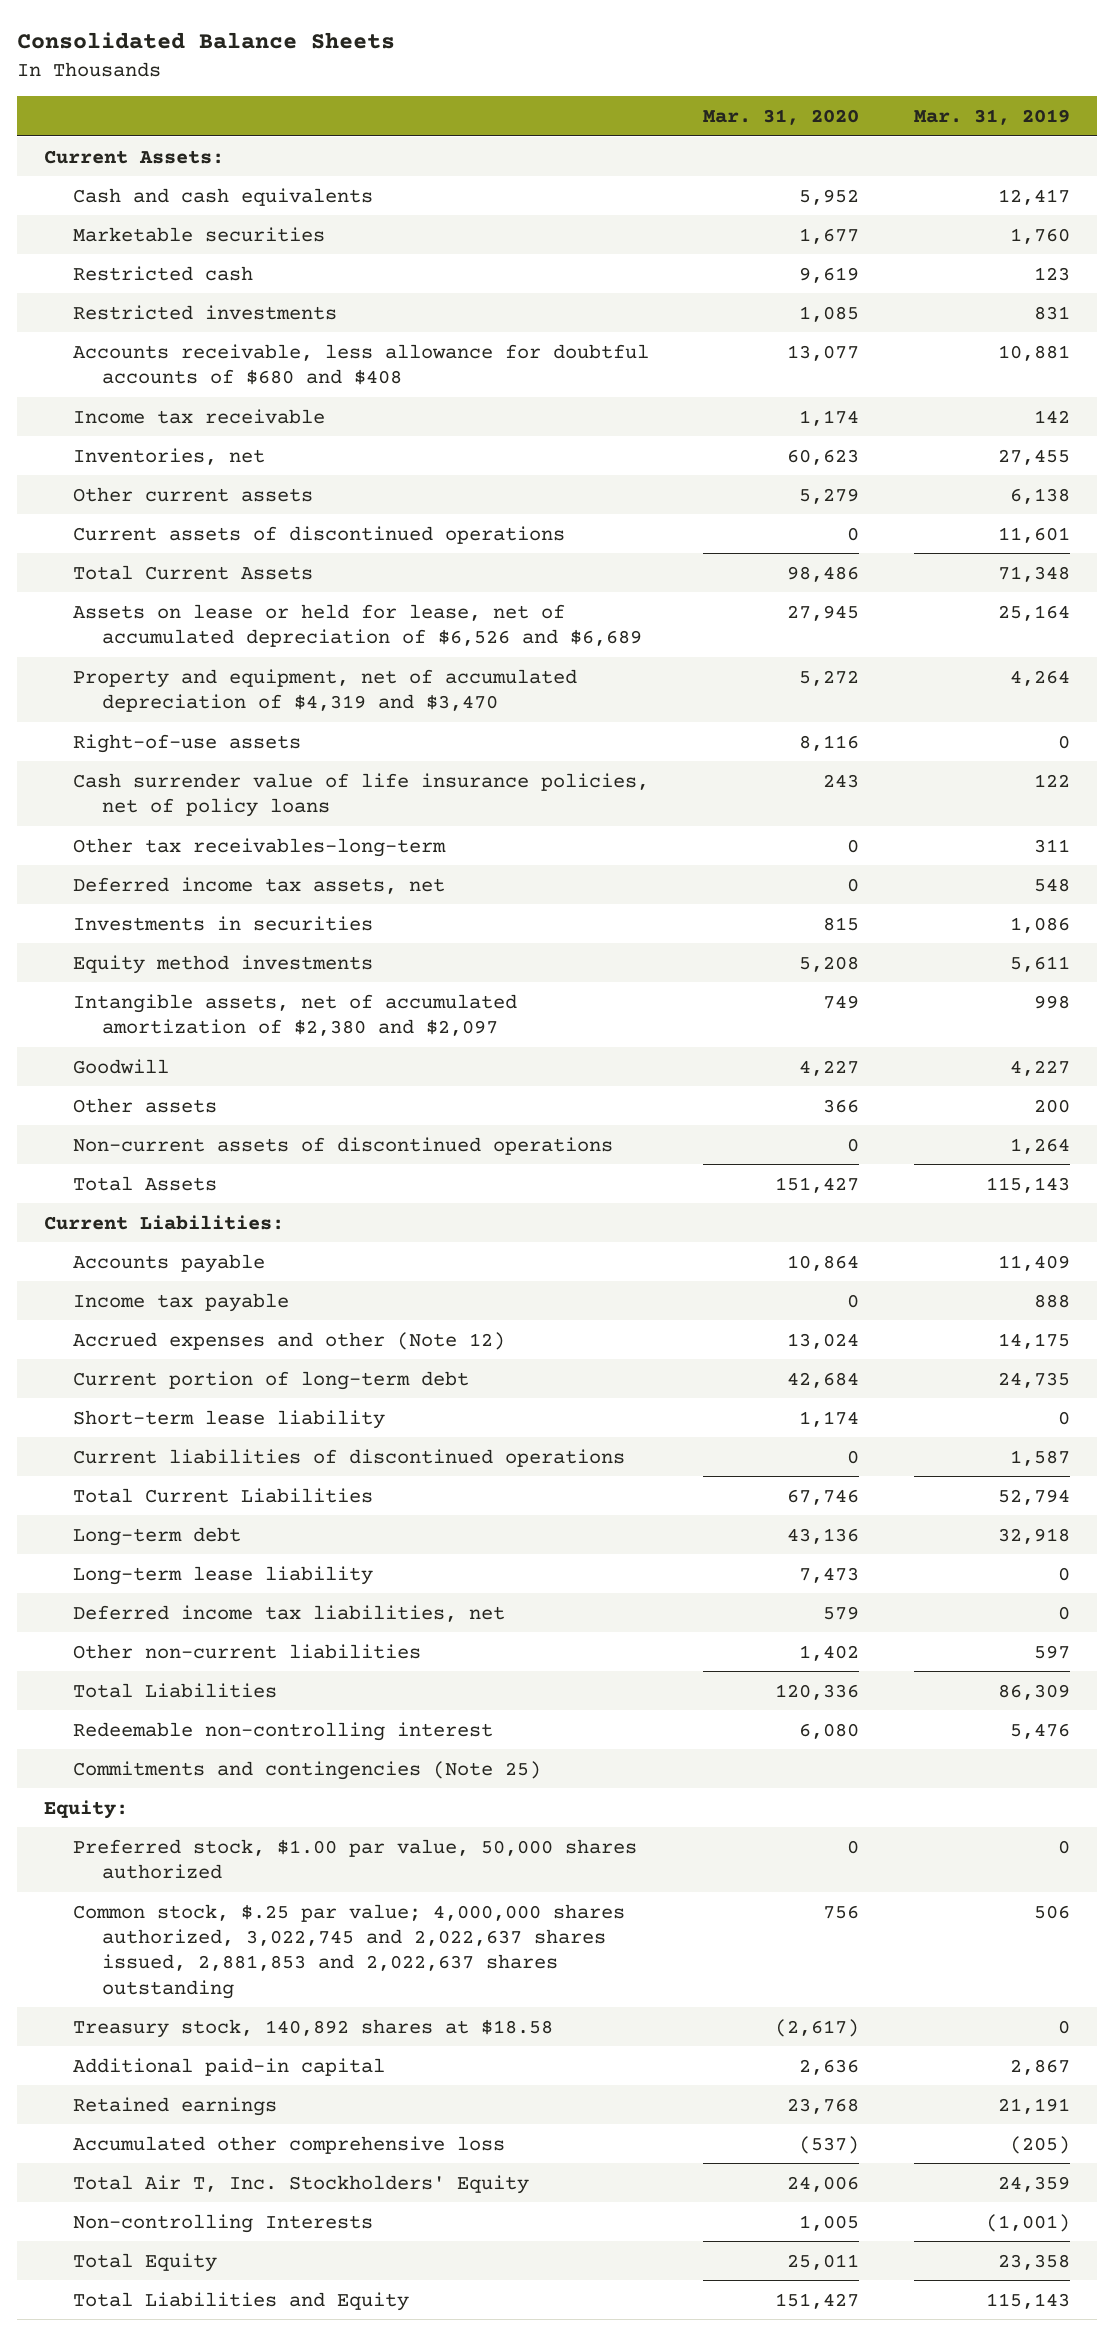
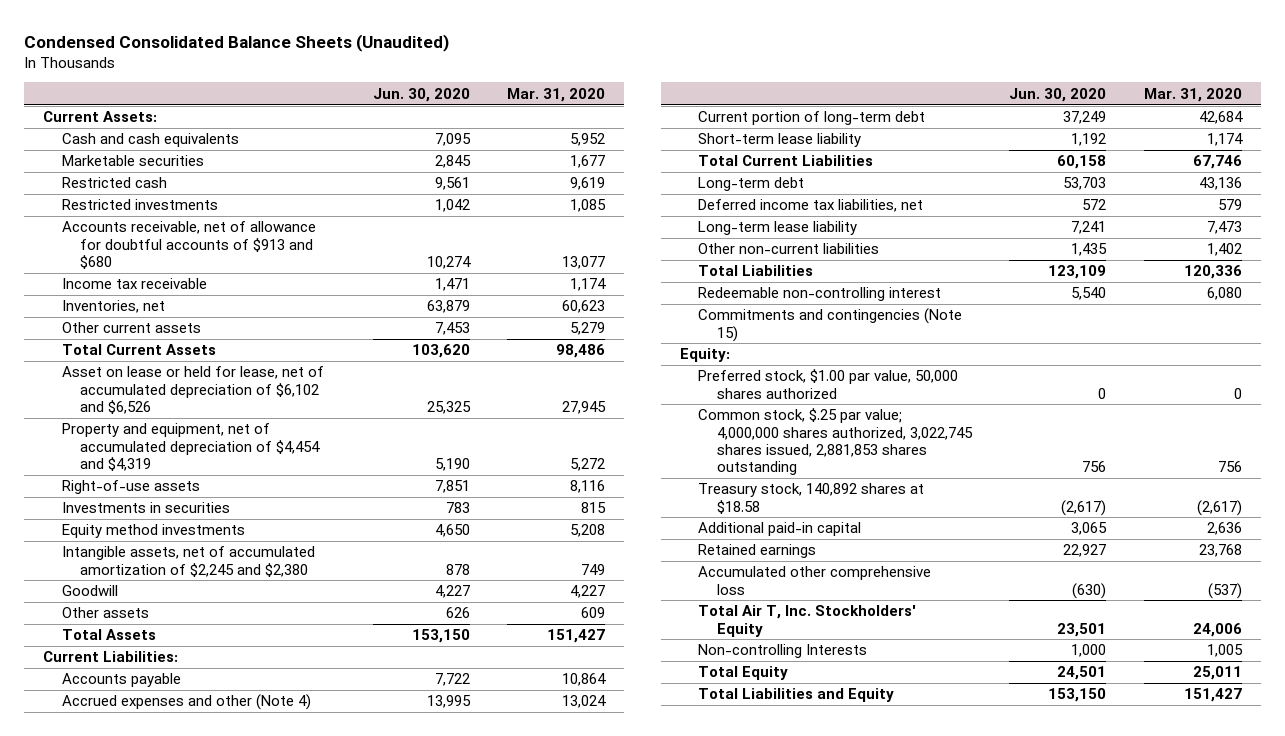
- Consolidated Balance Sheets
+ Condensed Consolidated Balance Sheets (Unaudited)
- | Mar. 31, 2020 | Mar. 31, 2019
+ | Jun. 30, 2020 | Mar. 31, 2020
- Accounts receivable, less allowance for doubtful accounts of $680 and $408 | 13,077 | 10,881
+ Accounts receivable, net of allowance for doubtful accounts of $913 and $680 | 10,274 | 13,077
- Current assets of discontinued operations | 0 | 11,601
- Assets on lease or held for lease, net of accumulated depreciation of $6,526 and $6,689 | 27,945 | 25,164
- Property and equipment, net of accumulated depreciation of $4,319 and $3,470 | 5,272 | 4,264
+ Asset on lease or held for lease, net of accumulated depreciation of $6,102 and $6,526 | 25,325 | 27,945
+ Property and equipment, net of accumulated depreciation of $4,454 and $4,319 | 5,190 | 5,272
- Cash surrender value of life insurance policies, net of policy loans | 243 | 122
- Other tax receivables-long-term | 0 | 311
- Deferred income tax assets, net | 0 | 548
- Intangible assets, net of accumulated amortization of $2,380 and $2,097 | 749 | 998
+ Intangible assets, net of accumulated amortization of $2,245 and $2,380 | 878 | 749
- Other assets | 366 | 200
- Non-current assets of discontinued operations | 0 | 1,264
+ Other assets | 626 | 609
- Income tax payable | 0 | 888
- Accrued expenses and other (Note 12) | 13,024 | 14,175
+ Accrued expenses and other (Note 4) | 13,995 | 13,024
- Current liabilities of discontinued operations | 0 | 1,587
moved down: Long-term lease liability | 7,241 | 7,473
- Commitments and contingencies (Note 25)
+ Commitments and contingencies (Note 15)
- Common stock, $.25 par value; 4,000,000 shares authorized, 3,022,745 and 2,022,637 shares issued, 2,881,853 and 2,022,637 shares outstanding | 756 | 506
+ Common stock, $.25 par value; 4,000,000 shares authorized, 3,022,745 shares issued, 2,881,853 shares outstanding | 756 | 756

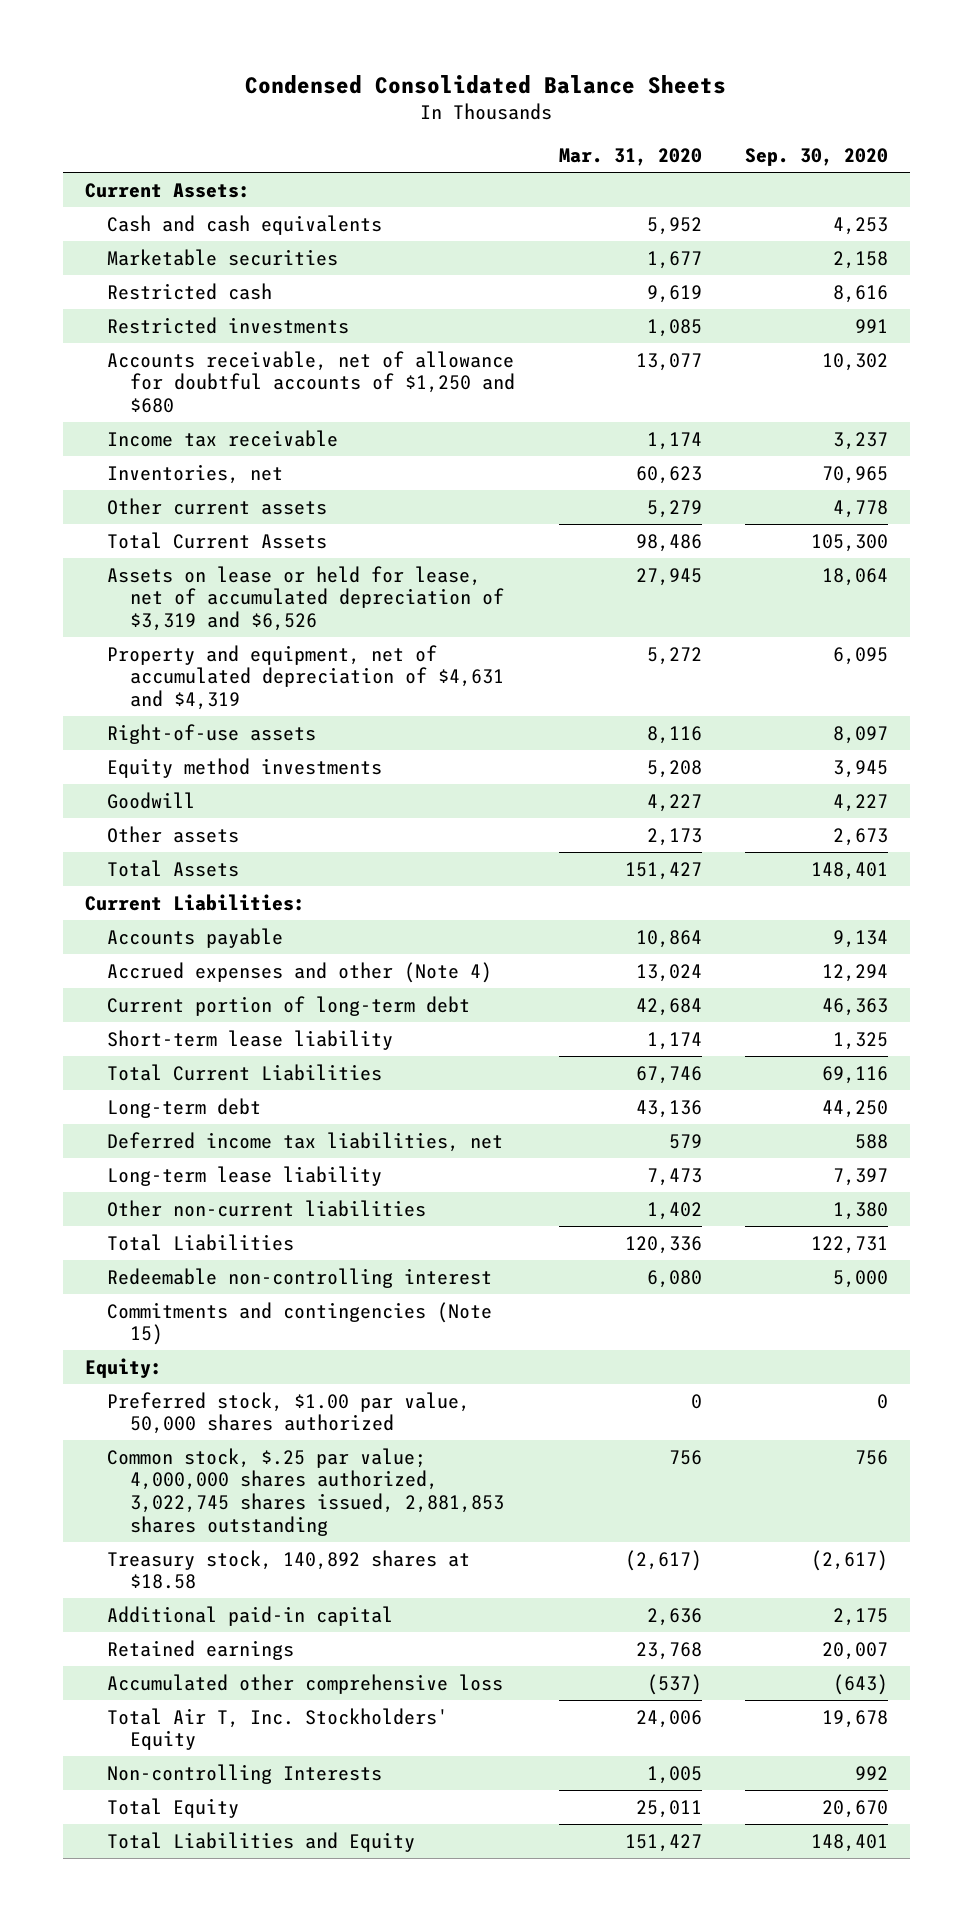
- Condensed Consolidated Balance Sheets (Unaudited)
+ Condensed Consolidated Balance Sheets
- | Jun. 30, 2020 | Mar. 31, 2020
+ | Mar. 31, 2020 | Sep. 30, 2020
- Accounts receivable, net of allowance for doubtful accounts of $913 and $680 | 10,274 | 13,077
+ Accounts receivable, net of allowance for doubtful accounts of $1,250 and $680 | 13,077 | 10,302
- Asset on lease or held for lease, net of accumulated depreciation of $6,102 and $6,526 | 25,325 | 27,945
- Property and equipment, net of accumulated depreciation of $4,454 and $4,319 | 5,190 | 5,272
+ Assets on lease or held for lease, net of accumulated depreciation of $3,319 and $6,526 | 27,945 | 18,064
+ Property and equipment, net of accumulated depreciation of $4,631 and $4,319 | 5,272 | 6,095
- Investments in securities | 783 | 815
- Intangible assets, net of accumulated amortization of $2,245 and $2,380 | 878 | 749
- Other assets | 626 | 609
+ Other assets | 2,173 | 2,673

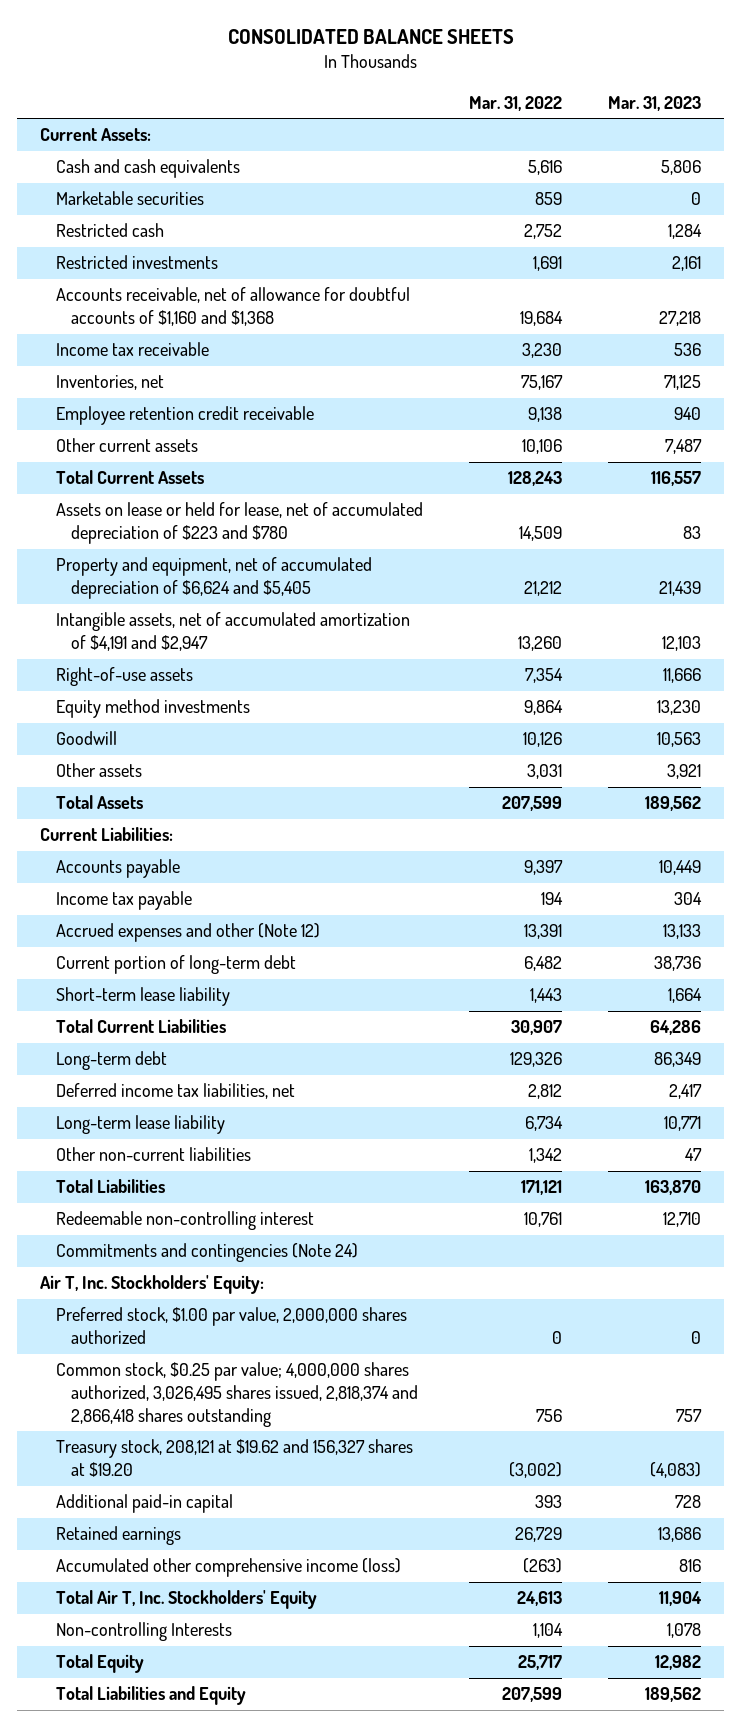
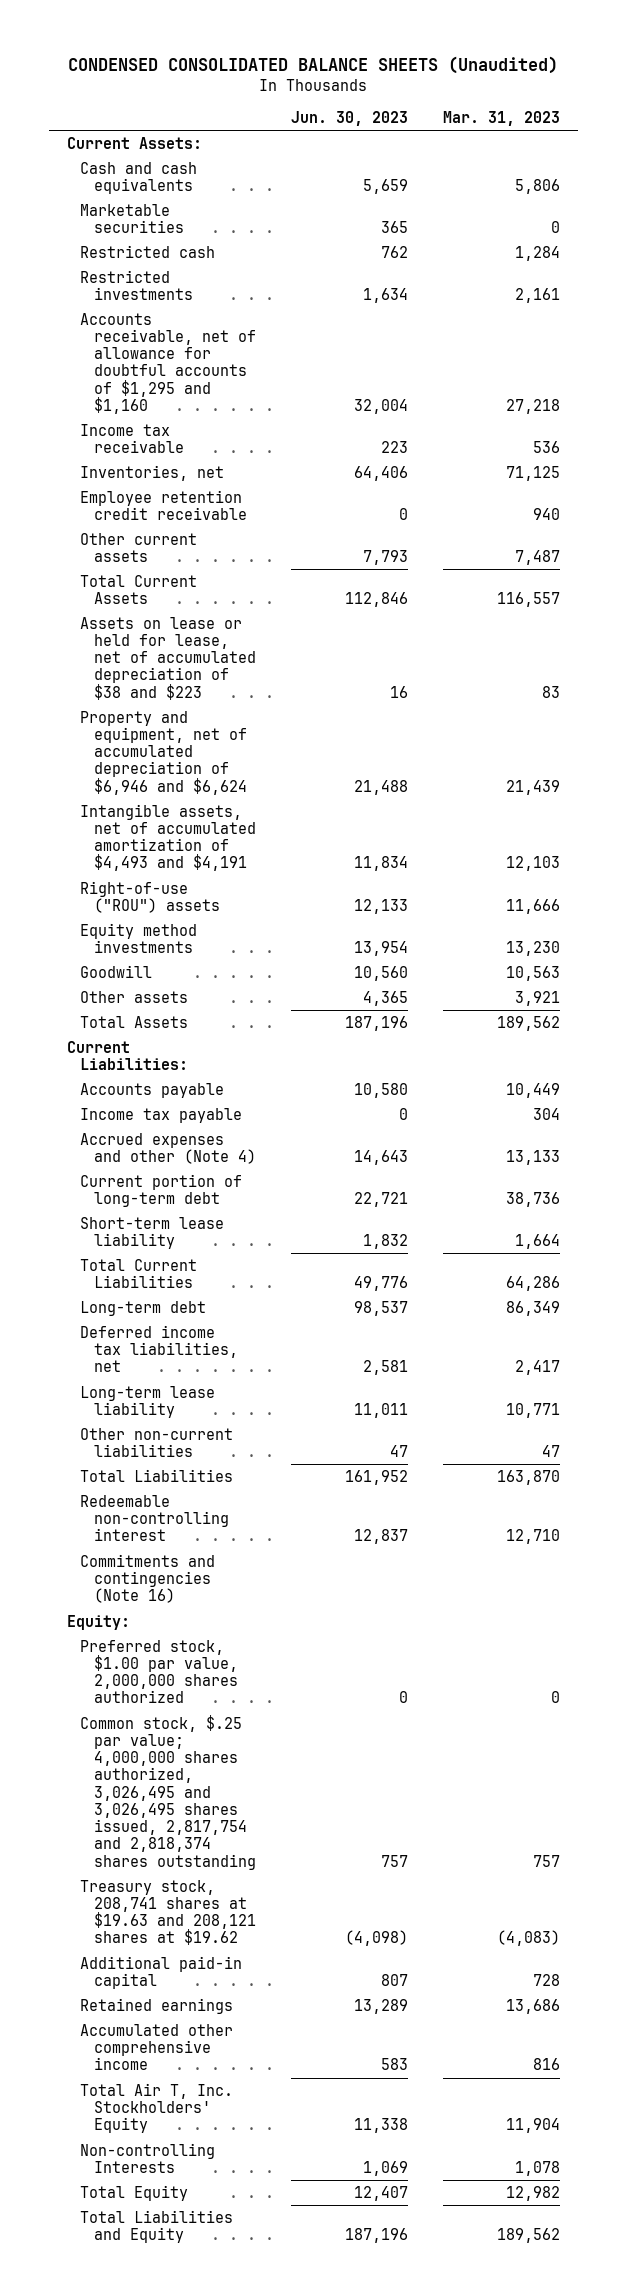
- CONSOLIDATED BALANCE SHEETS
+ CONDENSED CONSOLIDATED BALANCE SHEETS (Unaudited)
- | Mar. 31, 2022 | Mar. 31, 2023
+ | Jun. 30, 2023 | Mar. 31, 2023
- Accounts receivable, net of allowance for doubtful accounts of $1,160 and $1,368 | 19,684 | 27,218
+ Accounts receivable, net of allowance for doubtful accounts of $1,295 and $1,160 | 32,004 | 27,218
- Assets on lease or held for lease, net of accumulated depreciation of $223 and $780 | 14,509 | 83
- Property and equipment, net of accumulated depreciation of $6,624 and $5,405 | 21,212 | 21,439
- Intangible assets, net of accumulated amortization of $4,191 and $2,947 | 13,260 | 12,103
- Right-of-use assets | 7,354 | 11,666
+ Assets on lease or held for lease, net of accumulated depreciation of $38 and $223 | 16 | 83
+ Property and equipment, net of accumulated depreciation of $6,946 and $6,624 | 21,488 | 21,439
+ Intangible assets, net of accumulated amortization of $4,493 and $4,191 | 11,834 | 12,103
+ Right-of-use ("ROU") assets | 12,133 | 11,666
- Accrued expenses and other (Note 12) | 13,391 | 13,133
+ Accrued expenses and other (Note 4) | 14,643 | 13,133
- Commitments and contingencies (Note 24)
- Air T, Inc. Stockholders' Equity:
+ Commitments and contingencies (Note 16)
+ Equity:
- Common stock, $0.25 par value; 4,000,000 shares authorized, 3,026,495 shares issued, 2,818,374 and 2,866,418 shares outstanding | 756 | 757
- Treasury stock, 208,121 at $19.62 and 156,327 shares at $19.20 | (3,002) | (4,083)
+ Common stock, $.25 par value; 4,000,000 shares authorized, 3,026,495 and 3,026,495 shares issued, 2,817,754 and 2,818,374 shares outstanding | 757 | 757
+ Treasury stock, 208,741 shares at $19.63 and 208,121 shares at $19.62 | (4,098) | (4,083)
- Accumulated other comprehensive income (loss) | (263) | 816
+ Accumulated other comprehensive income | 583 | 816

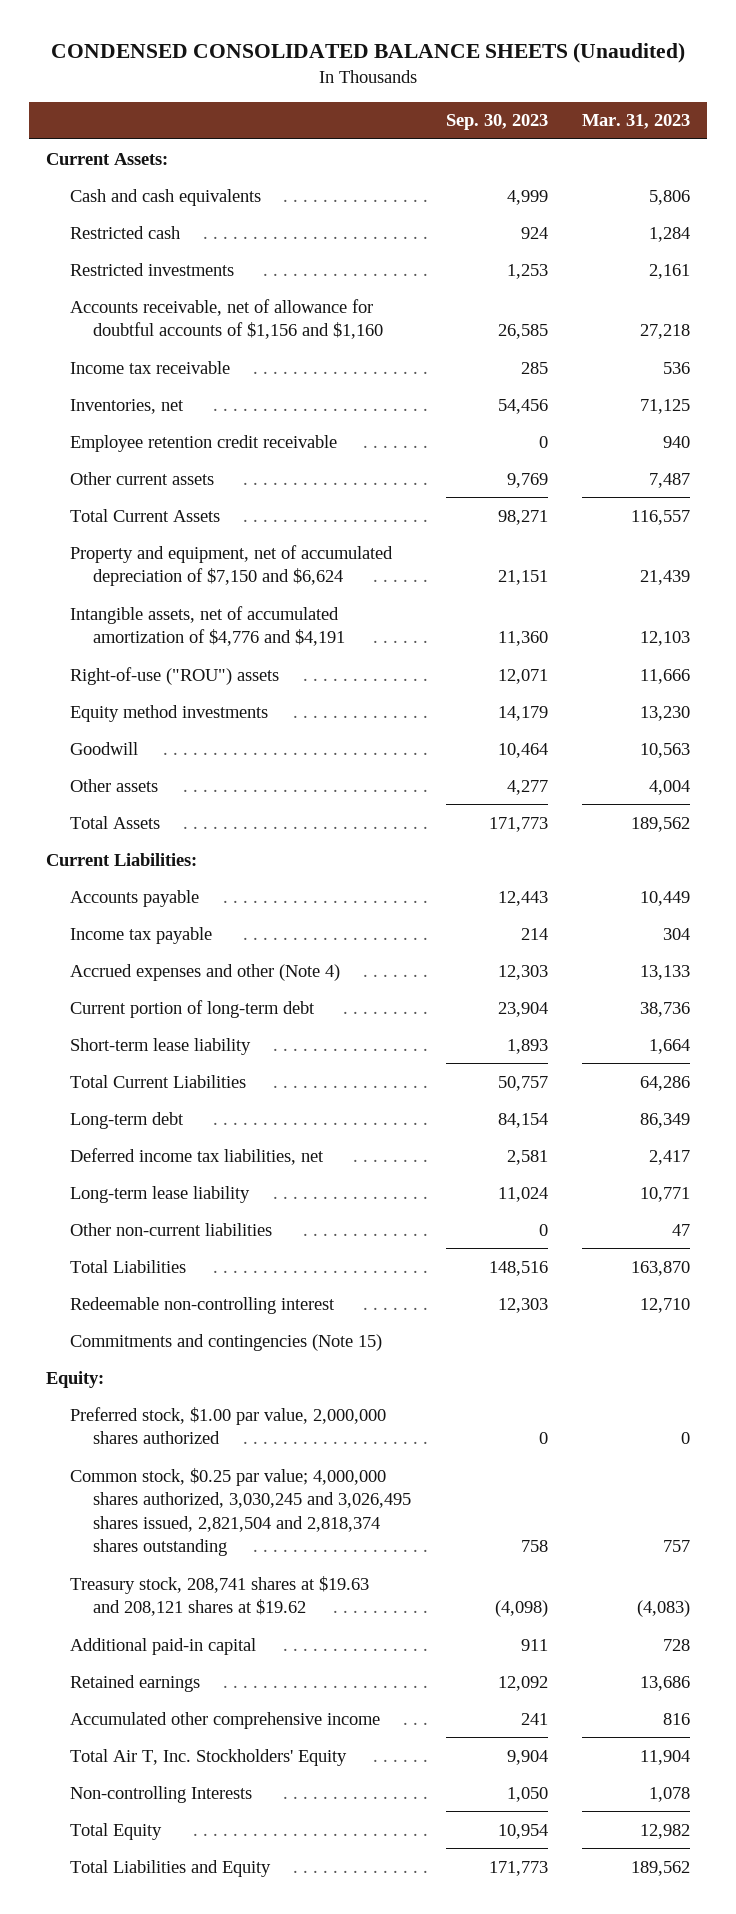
- | Jun. 30, 2023 | Mar. 31, 2023
+ | Sep. 30, 2023 | Mar. 31, 2023
- Marketable securities | 365 | 0
- Accounts receivable, net of allowance for doubtful accounts of $1,295 and $1,160 | 32,004 | 27,218
+ Accounts receivable, net of allowance for doubtful accounts of $1,156 and $1,160 | 26,585 | 27,218
- Assets on lease or held for lease, net of accumulated depreciation of $38 and $223 | 16 | 83
- Property and equipment, net of accumulated depreciation of $6,946 and $6,624 | 21,488 | 21,439
- Intangible assets, net of accumulated amortization of $4,493 and $4,191 | 11,834 | 12,103
+ Property and equipment, net of accumulated depreciation of $7,150 and $6,624 | 21,151 | 21,439
+ Intangible assets, net of accumulated amortization of $4,776 and $4,191 | 11,360 | 12,103
- Other assets | 4,365 | 3,921
+ Other assets | 4,277 | 4,004
- Commitments and contingencies (Note 16)
+ Commitments and contingencies (Note 15)
- Common stock, $.25 par value; 4,000,000 shares authorized, 3,026,495 and 3,026,495 shares issued, 2,817,754 and 2,818,374 shares outstanding | 757 | 757
+ Common stock, $0.25 par value; 4,000,000 shares authorized, 3,030,245 and 3,026,495 shares issued, 2,821,504 and 2,818,374 shares outstanding | 758 | 757

